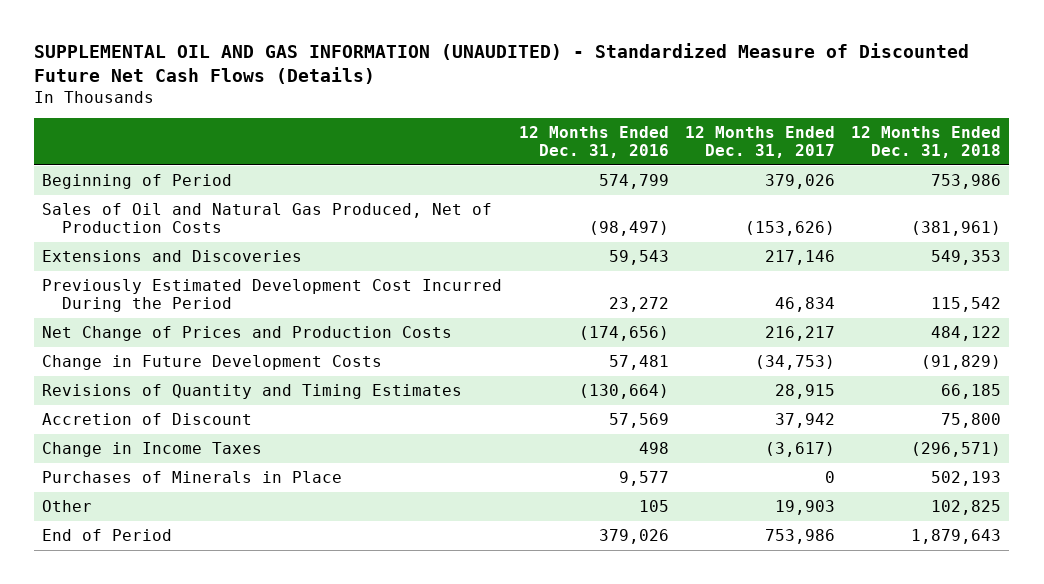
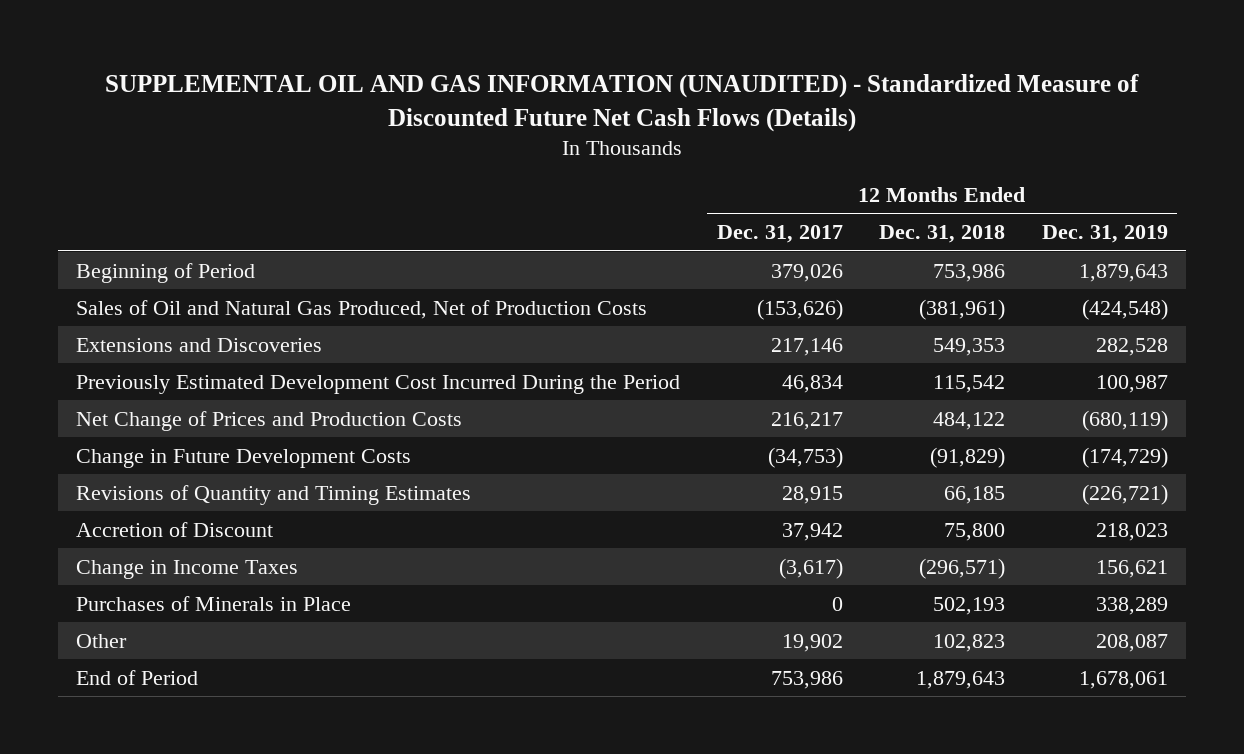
- | 12 Months Ended Dec. 31, 2016 | 12 Months Ended Dec. 31, 2017 | 12 Months Ended Dec. 31, 2018
+ | 12 Months Ended Dec. 31, 2017 | 12 Months Ended Dec. 31, 2018 | 12 Months Ended Dec. 31, 2019
- Other | 105 | 19,903 | 102,825
+ Other | 19,902 | 102,823 | 208,087

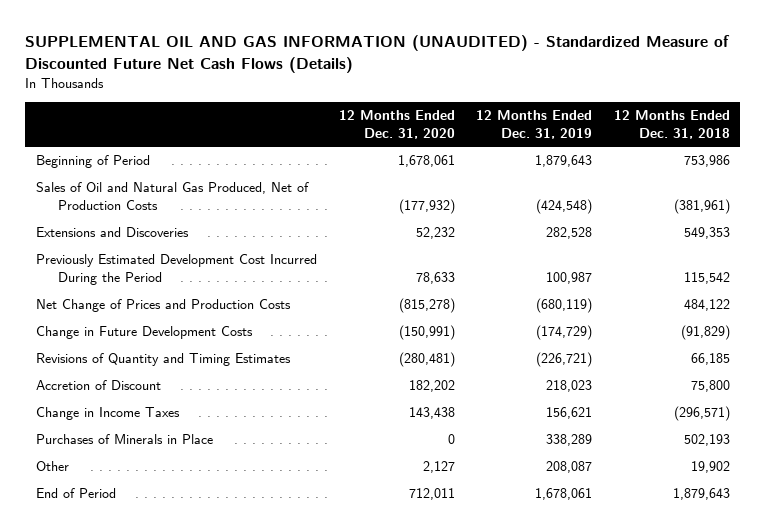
- | 12 Months Ended Dec. 31, 2017 | 12 Months Ended Dec. 31, 2018 | 12 Months Ended Dec. 31, 2019
+ | 12 Months Ended Dec. 31, 2020 | 12 Months Ended Dec. 31, 2019 | 12 Months Ended Dec. 31, 2018
- Other | 19,902 | 102,823 | 208,087
+ Other | 2,127 | 208,087 | 19,902

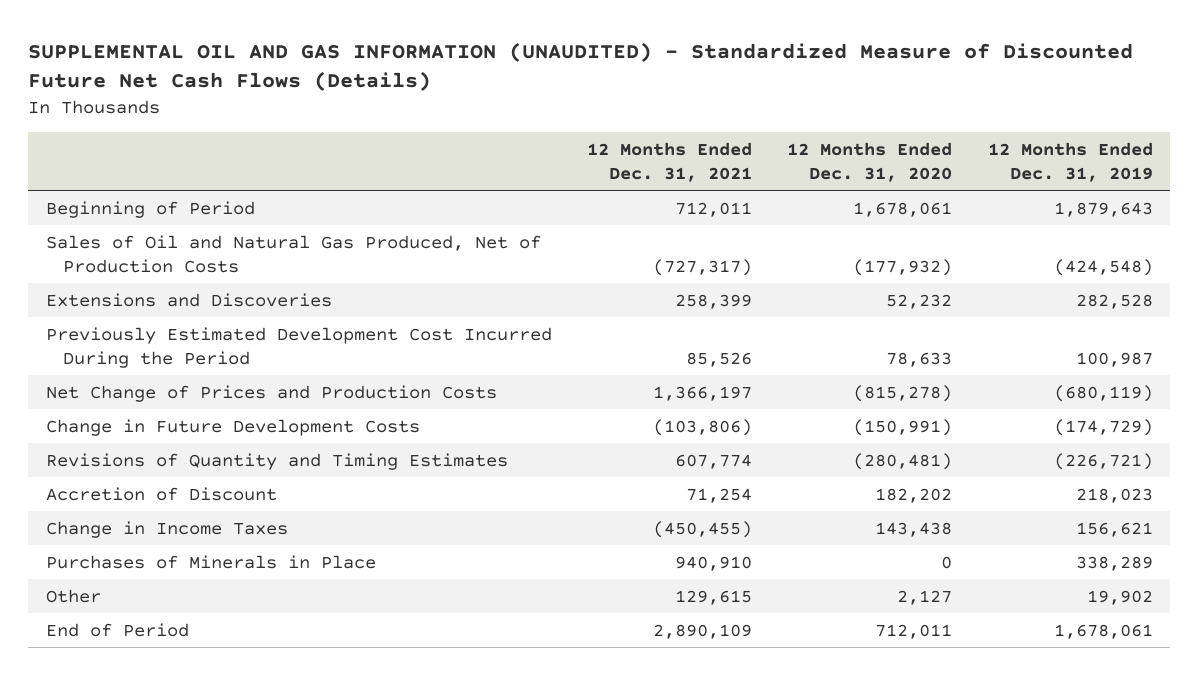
- | 12 Months Ended Dec. 31, 2020 | 12 Months Ended Dec. 31, 2019 | 12 Months Ended Dec. 31, 2018
+ | 12 Months Ended Dec. 31, 2021 | 12 Months Ended Dec. 31, 2020 | 12 Months Ended Dec. 31, 2019
- Other | 2,127 | 208,087 | 19,902
+ Other | 129,615 | 2,127 | 19,902

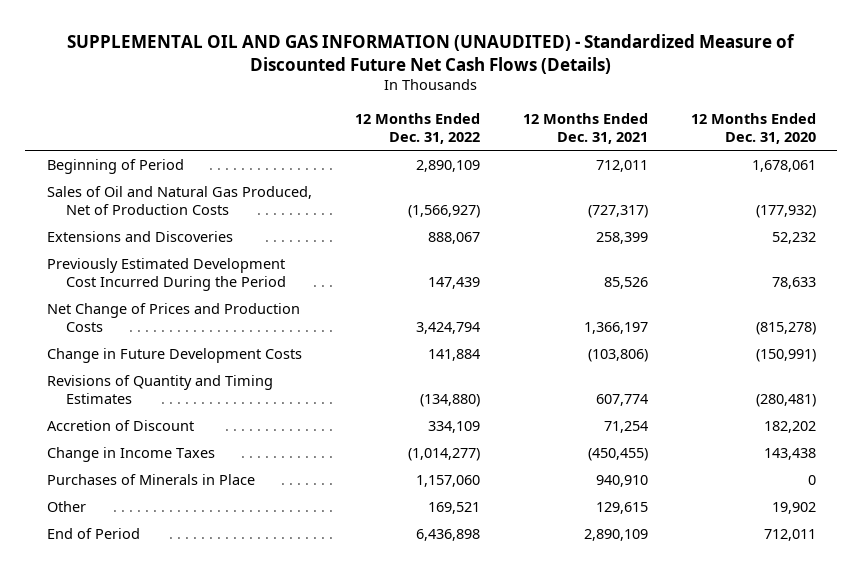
- | 12 Months Ended Dec. 31, 2021 | 12 Months Ended Dec. 31, 2020 | 12 Months Ended Dec. 31, 2019
+ | 12 Months Ended Dec. 31, 2022 | 12 Months Ended Dec. 31, 2021 | 12 Months Ended Dec. 31, 2020
- Other | 129,615 | 2,127 | 19,902
+ Other | 169,521 | 129,615 | 19,902

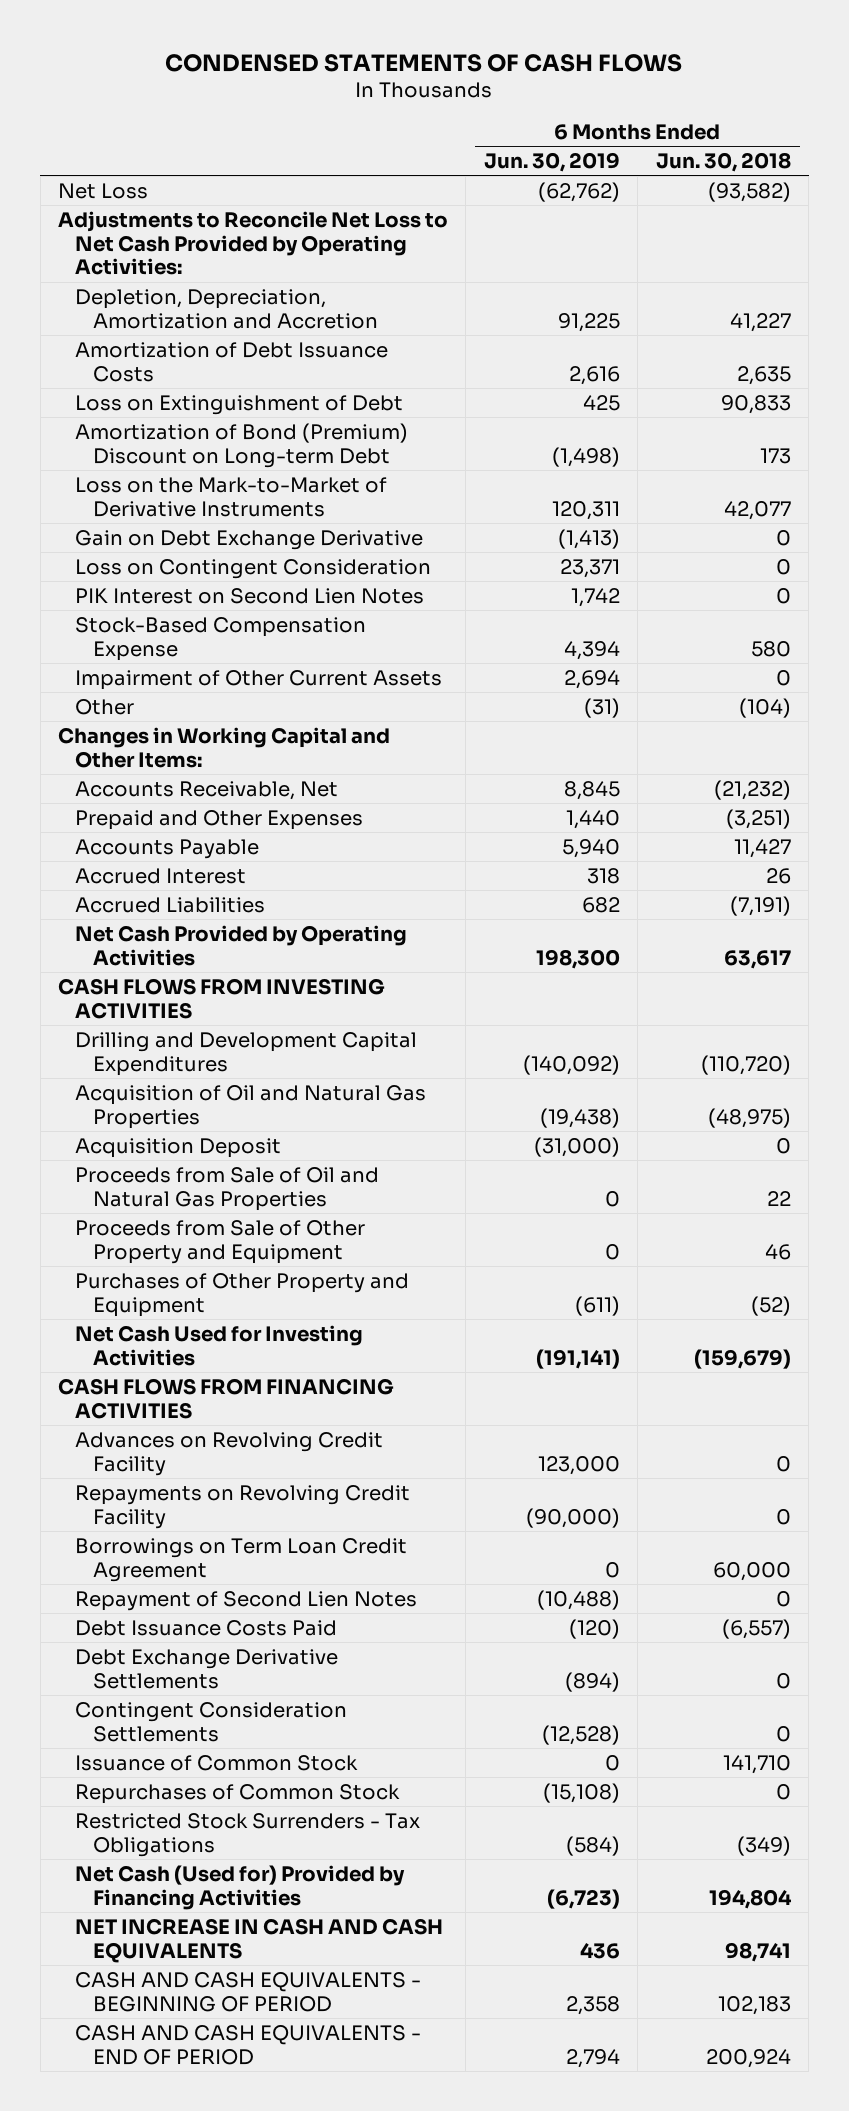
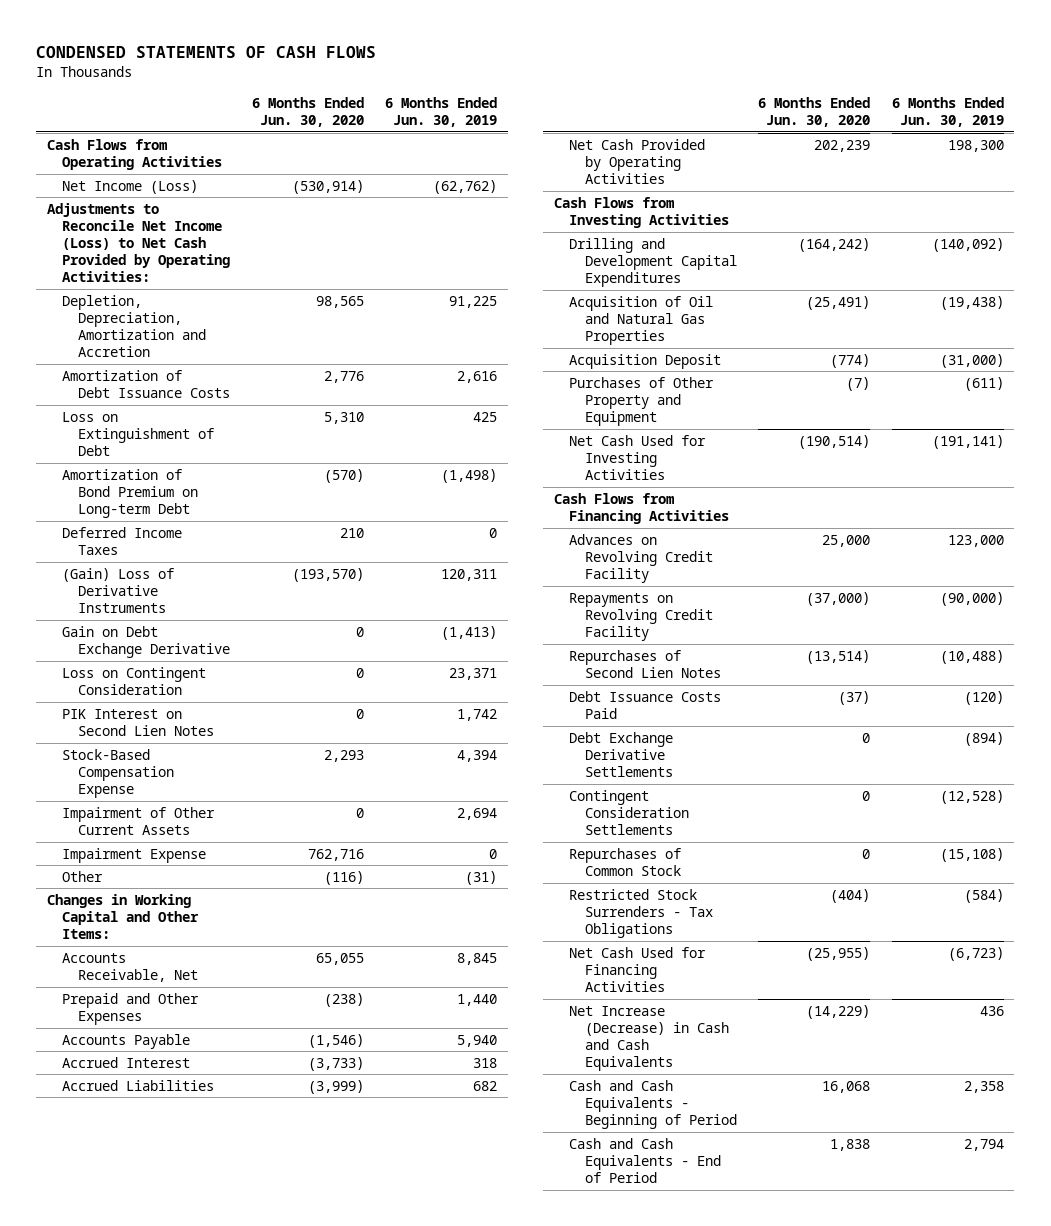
- | 6 Months Ended Jun. 30, 2019 | 6 Months Ended Jun. 30, 2018
+ | 6 Months Ended Jun. 30, 2020 | 6 Months Ended Jun. 30, 2019
- Net Loss | (62,762) | (93,582)
- Adjustments to Reconcile Net Loss to Net Cash Provided by Operating Activities:
+ Cash Flows from Operating Activities
+ Net Income (Loss) | (530,914) | (62,762)
+ Adjustments to Reconcile Net Income (Loss) to Net Cash Provided by Operating Activities:
- Amortization of Bond (Premium) Discount on Long-term Debt | (1,498) | 173
- Loss on the Mark-to-Market of Derivative Instruments | 120,311 | 42,077
+ Amortization of Bond Premium on Long-term Debt | (570) | (1,498)
+ Deferred Income Taxes | 210 | 0
+ (Gain) Loss of Derivative Instruments | (193,570) | 120,311
+ Impairment Expense | 762,716 | 0
- CASH FLOWS FROM INVESTING ACTIVITIES
+ Cash Flows from Investing Activities
- Proceeds from Sale of Oil and Natural Gas Properties | 0 | 22
- Proceeds from Sale of Other Property and Equipment | 0 | 46
- CASH FLOWS FROM FINANCING ACTIVITIES
+ Cash Flows from Financing Activities
- Borrowings on Term Loan Credit Agreement | 0 | 60,000
- Repayment of Second Lien Notes | (10,488) | 0
+ Repurchases of Second Lien Notes | (13,514) | (10,488)
- Issuance of Common Stock | 0 | 141,710
- Net Cash (Used for) Provided by Financing Activities | (6,723) | 194,804
- NET INCREASE IN CASH AND CASH EQUIVALENTS | 436 | 98,741
- CASH AND CASH EQUIVALENTS - BEGINNING OF PERIOD | 2,358 | 102,183
- CASH AND CASH EQUIVALENTS - END OF PERIOD | 2,794 | 200,924
+ Net Cash Used for Financing Activities | (25,955) | (6,723)
+ Net Increase (Decrease) in Cash and Cash Equivalents | (14,229) | 436
+ Cash and Cash Equivalents - Beginning of Period | 16,068 | 2,358
+ Cash and Cash Equivalents - End of Period | 1,838 | 2,794

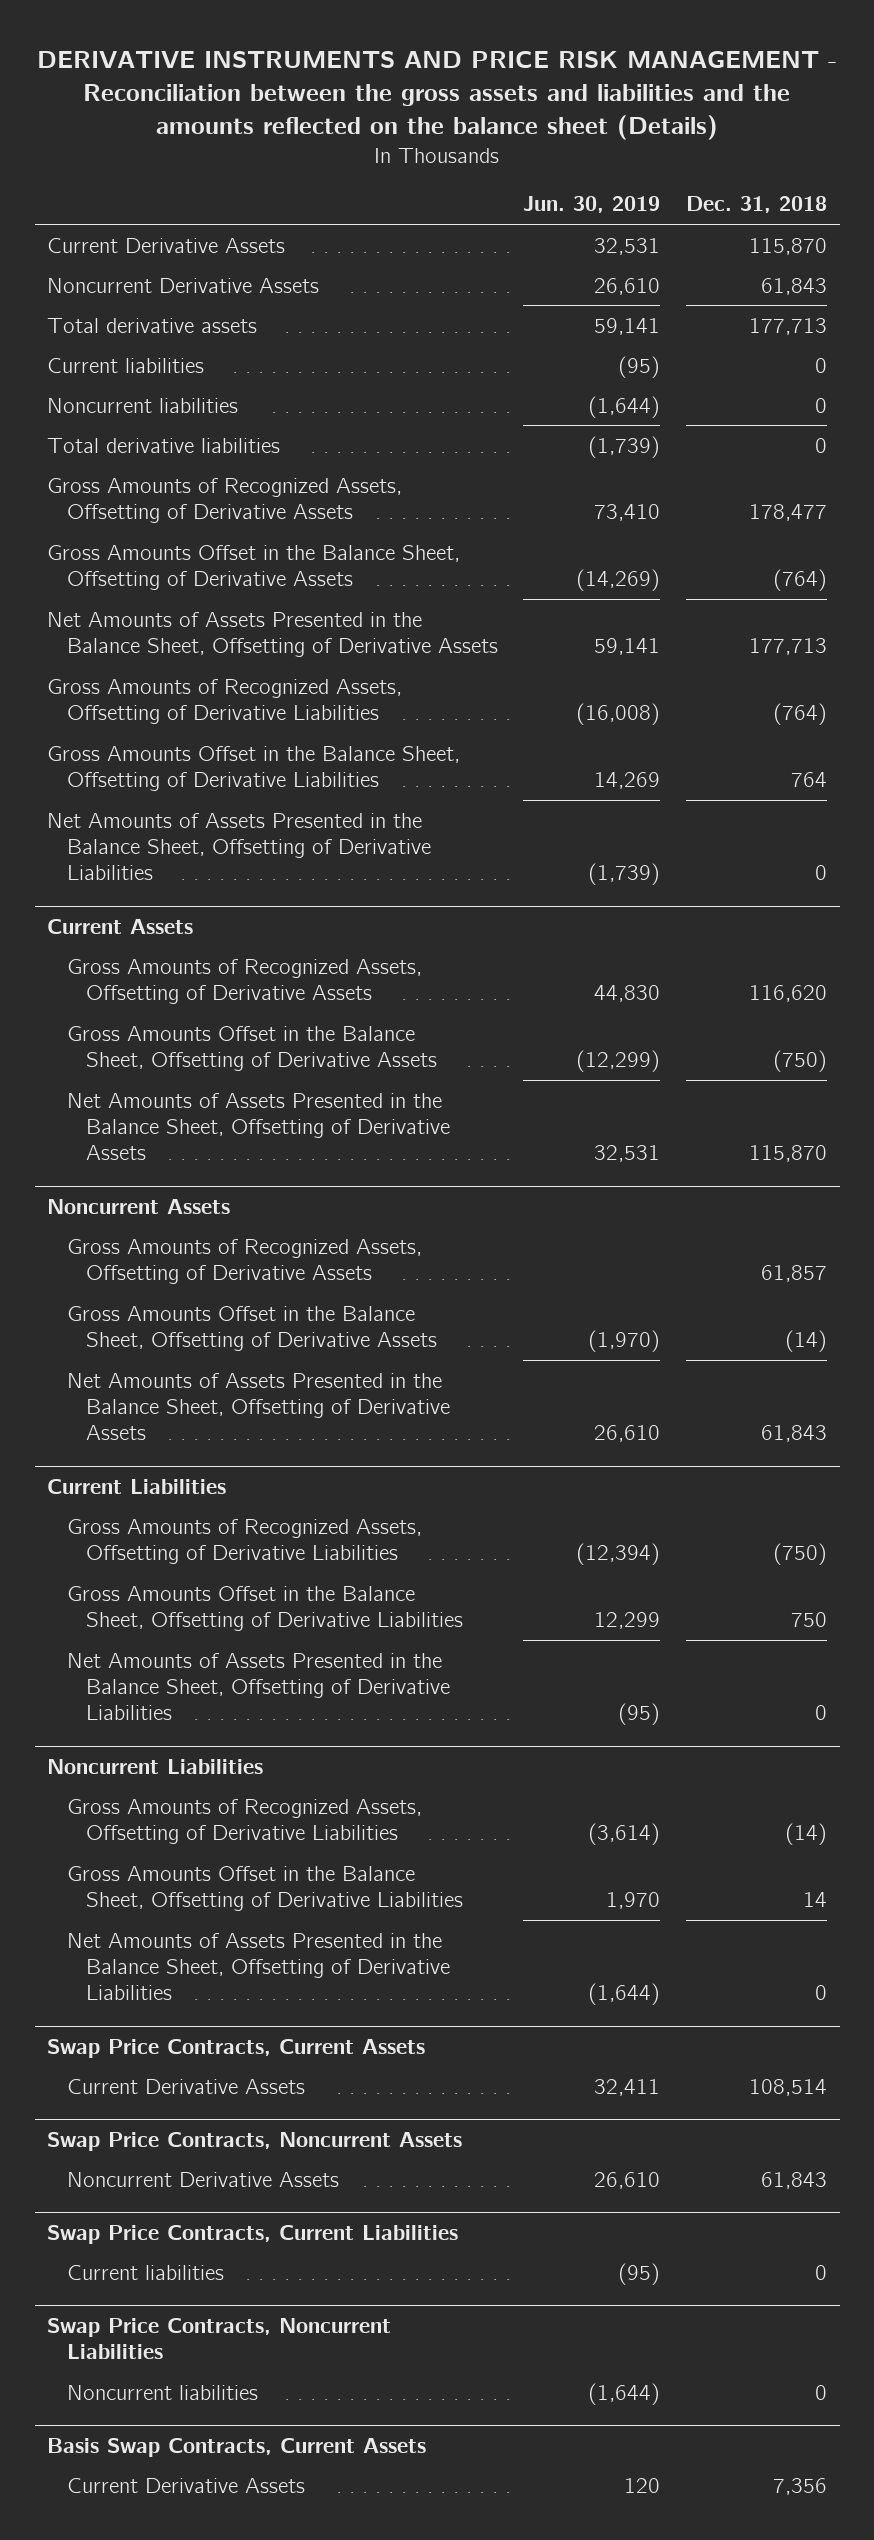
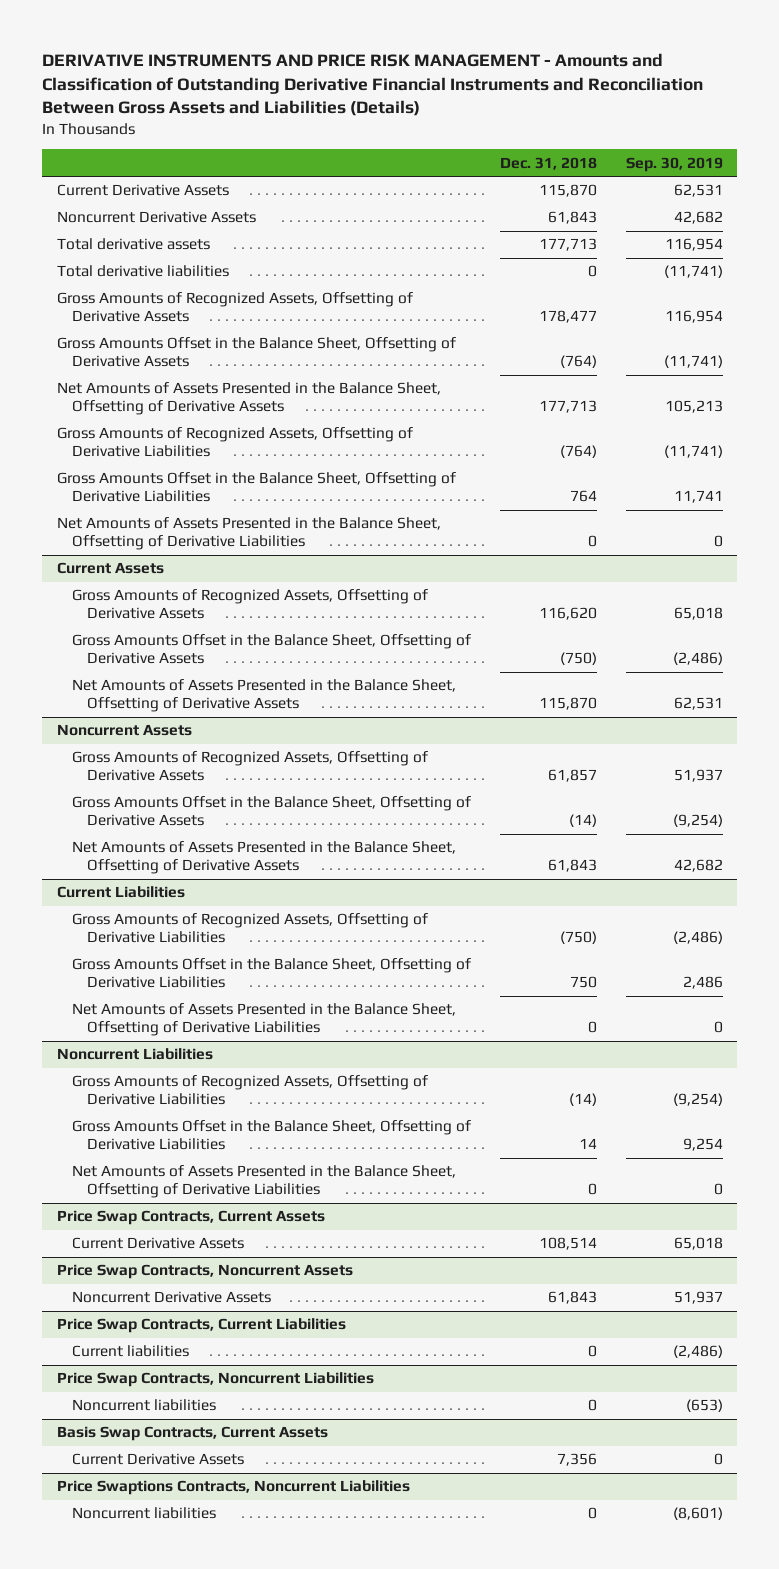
- DERIVATIVE INSTRUMENTS AND PRICE RISK MANAGEMENT - Reconciliation between the gross assets and liabilities and the amounts reflected on the balance sheet (Details)
+ DERIVATIVE INSTRUMENTS AND PRICE RISK MANAGEMENT - Amounts and Classification of Outstanding Derivative Financial Instruments and Reconciliation Between Gross Assets and Liabilities (Details)
- | Jun. 30, 2019 | Dec. 31, 2018
+ | Dec. 31, 2018 | Sep. 30, 2019
- Current liabilities | (95) | 0
- Noncurrent liabilities | (1,644) | 0
- Swap Price Contracts, Current Assets
+ Price Swap Contracts, Current Assets
- Swap Price Contracts, Noncurrent Assets
+ Price Swap Contracts, Noncurrent Assets
- Swap Price Contracts, Current Liabilities
+ Price Swap Contracts, Current Liabilities
- Swap Price Contracts, Noncurrent Liabilities
+ Price Swap Contracts, Noncurrent Liabilities
+ Price Swaptions Contracts, Noncurrent Liabilities
+ Noncurrent liabilities | 0 | (8,601)

